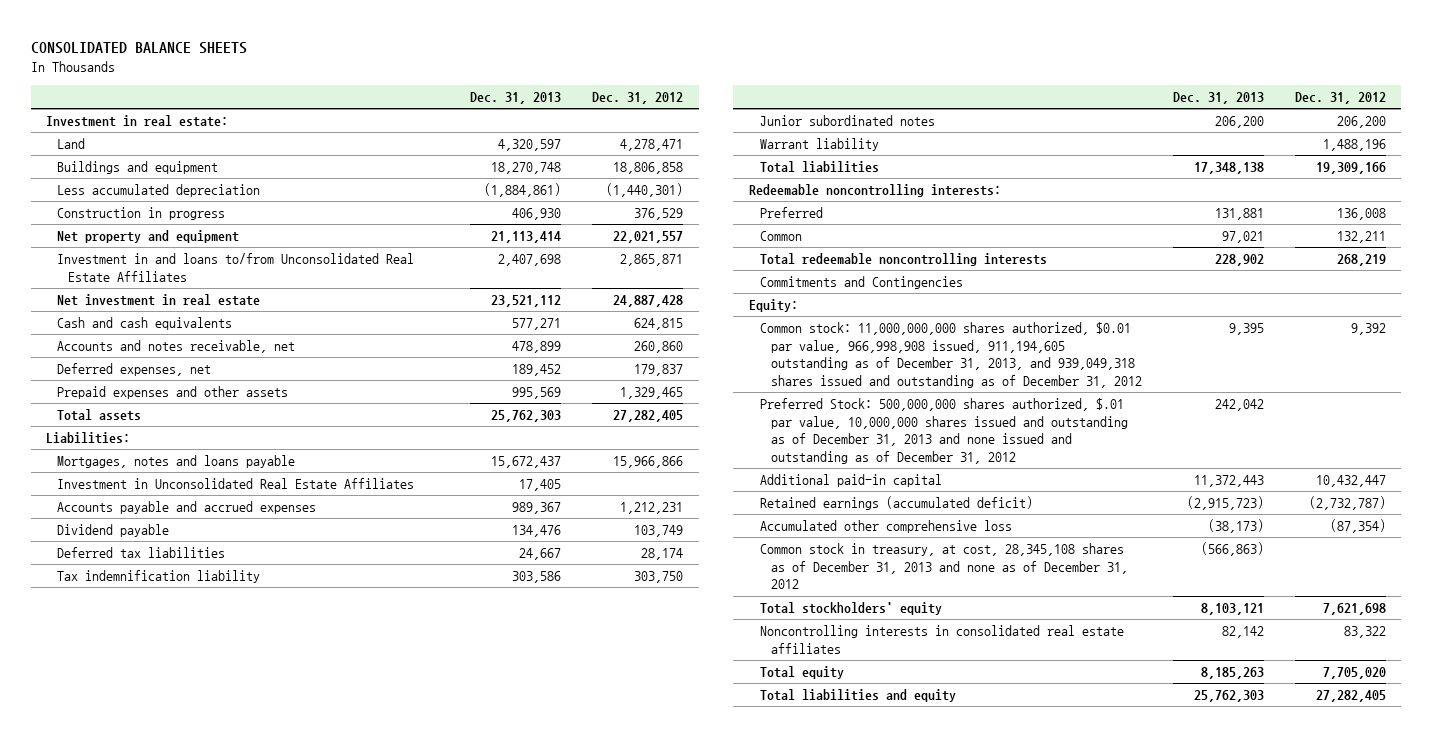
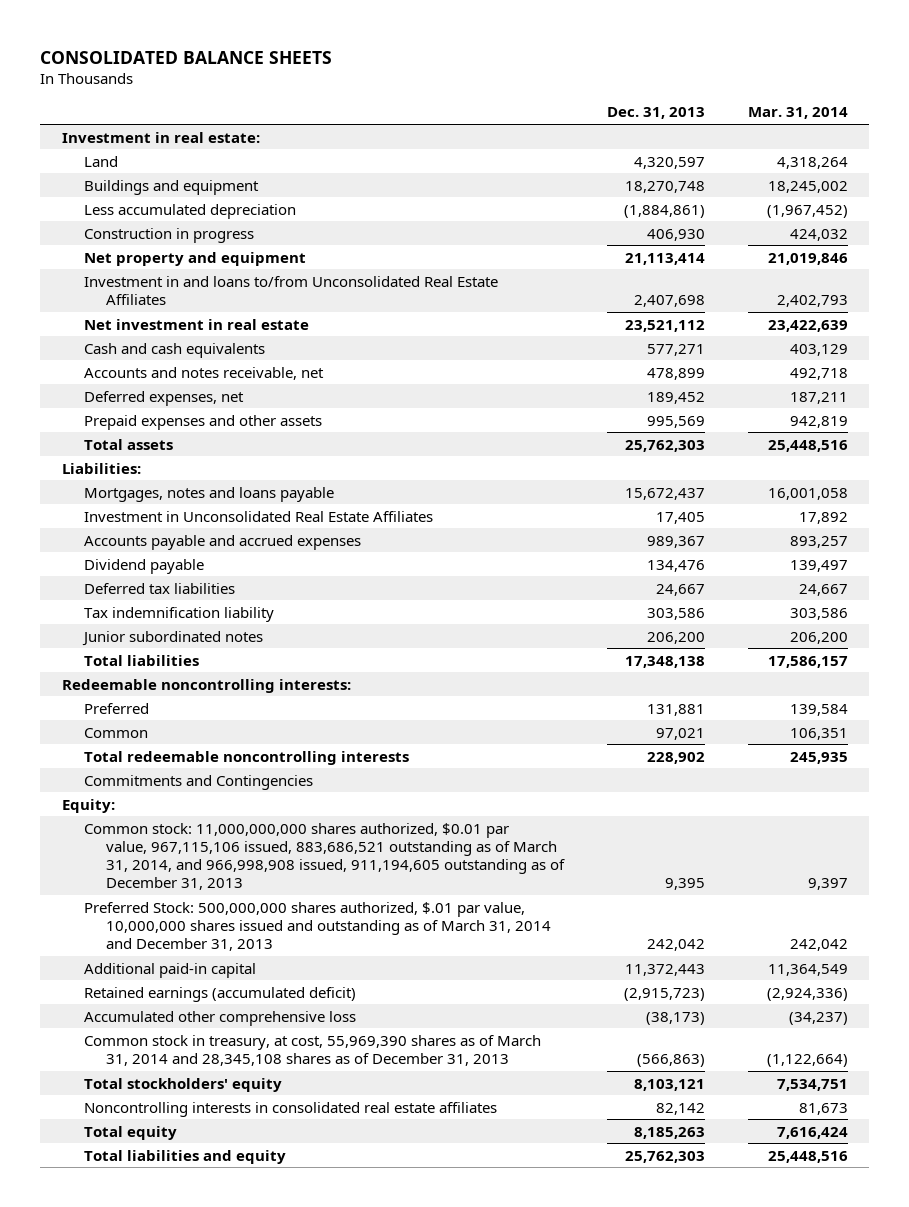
- | Dec. 31, 2013 | Dec. 31, 2012
+ | Dec. 31, 2013 | Mar. 31, 2014
- Warrant liability | | 1,488,196
- Common stock: 11,000,000,000 shares authorized, $0.01 par value, 966,998,908 issued, 911,194,605 outstanding as of December 31, 2013, and 939,049,318 shares issued and outstanding as of December 31, 2012 | 9,395 | 9,392
- Preferred Stock: 500,000,000 shares authorized, $.01 par value, 10,000,000 shares issued and outstanding as of December 31, 2013 and none issued and outstanding as of December 31, 2012 | 242,042 |
+ Common stock: 11,000,000,000 shares authorized, $0.01 par value, 967,115,106 issued, 883,686,521 outstanding as of March 31, 2014, and 966,998,908 issued, 911,194,605 outstanding as of December 31, 2013 | 9,395 | 9,397
+ Preferred Stock: 500,000,000 shares authorized, $.01 par value, 10,000,000 shares issued and outstanding as of March 31, 2014 and December 31, 2013 | 242,042 | 242,042
- Common stock in treasury, at cost, 28,345,108 shares as of December 31, 2013 and none as of December 31, 2012 | (566,863) |
+ Common stock in treasury, at cost, 55,969,390 shares as of March 31, 2014 and 28,345,108 shares as of December 31, 2013 | (566,863) | (1,122,664)

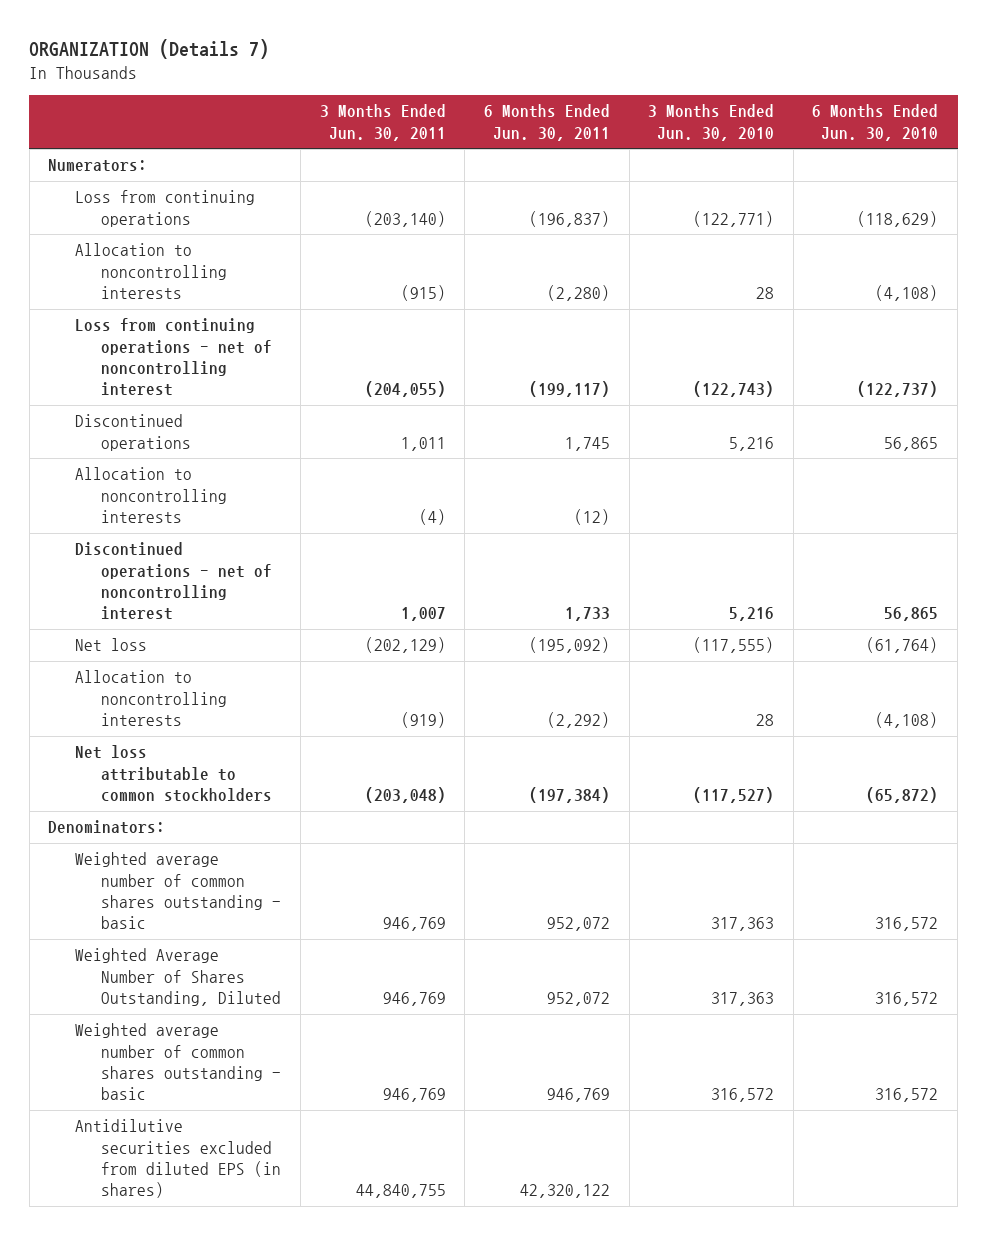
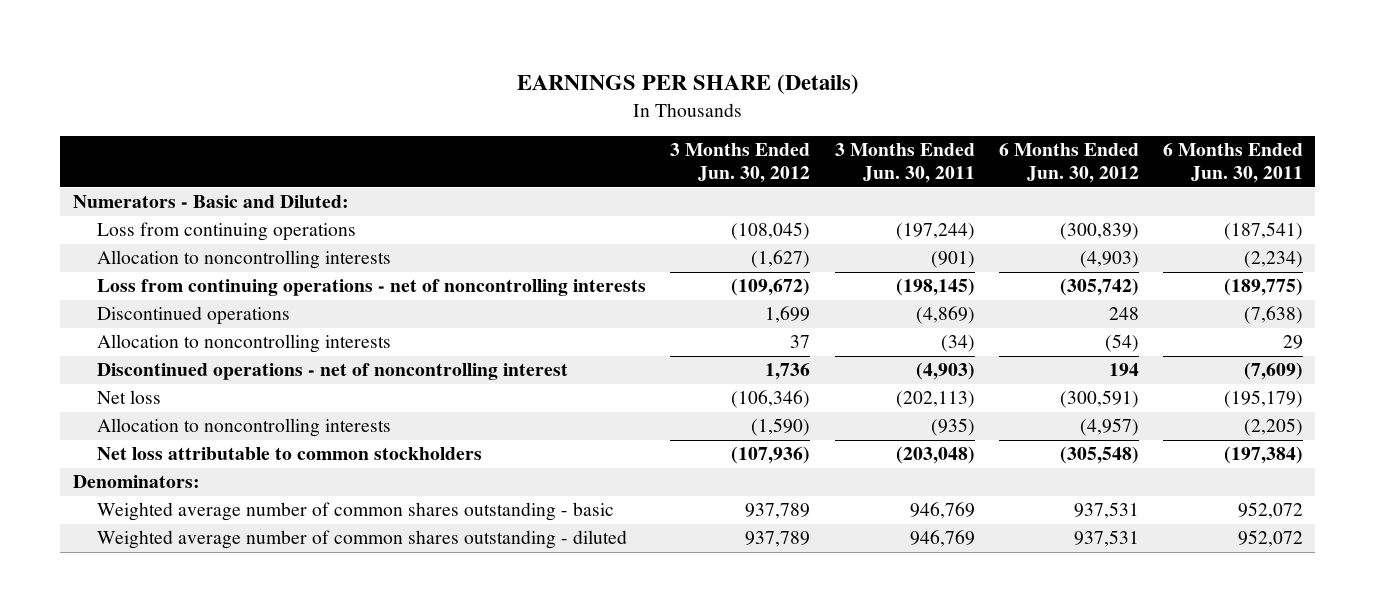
- ORGANIZATION (Details 7)
+ EARNINGS PER SHARE (Details)
- | 3 Months Ended Jun. 30, 2011 | 6 Months Ended Jun. 30, 2011 | 3 Months Ended Jun. 30, 2010 | 6 Months Ended Jun. 30, 2010
+ | 3 Months Ended Jun. 30, 2012 | 3 Months Ended Jun. 30, 2011 | 6 Months Ended Jun. 30, 2012 | 6 Months Ended Jun. 30, 2011
- Numerators:
- Loss from continuing operations | (203,140) | (196,837) | (122,771) | (118,629)
- Allocation to noncontrolling interests | (915) | (2,280) | 28 | (4,108)
- Loss from continuing operations - net of noncontrolling interest | (204,055) | (199,117) | (122,743) | (122,737)
- Discontinued operations | 1,011 | 1,745 | 5,216 | 56,865
- Allocation to noncontrolling interests | (4) | (12) | |
- Discontinued operations - net of noncontrolling interest | 1,007 | 1,733 | 5,216 | 56,865
- Net loss | (202,129) | (195,092) | (117,555) | (61,764)
- Allocation to noncontrolling interests | (919) | (2,292) | 28 | (4,108)
+ Numerators - Basic and Diluted:
+ Loss from continuing operations | (108,045) | (197,244) | (300,839) | (187,541)
+ Allocation to noncontrolling interests | (1,627) | (901) | (4,903) | (2,234)
+ Loss from continuing operations - net of noncontrolling interests | (109,672) | (198,145) | (305,742) | (189,775)
+ Discontinued operations | 1,699 | (4,869) | 248 | (7,638)
+ Allocation to noncontrolling interests | 37 | (34) | (54) | 29
+ Discontinued operations - net of noncontrolling interest | 1,736 | (4,903) | 194 | (7,609)
+ Net loss | (106,346) | (202,113) | (300,591) | (195,179)
+ Allocation to noncontrolling interests | (1,590) | (935) | (4,957) | (2,205)
- Weighted Average Number of Shares Outstanding, Diluted | 946,769 | 952,072 | 317,363 | 316,572
- Weighted average number of common shares outstanding - basic | 946,769 | 946,769 | 316,572 | 316,572
- Antidilutive securities excluded from diluted EPS (in shares) | 44,840,755 | 42,320,122 | |
+ Weighted average number of common shares outstanding - diluted | 937,789 | 946,769 | 937,531 | 952,072

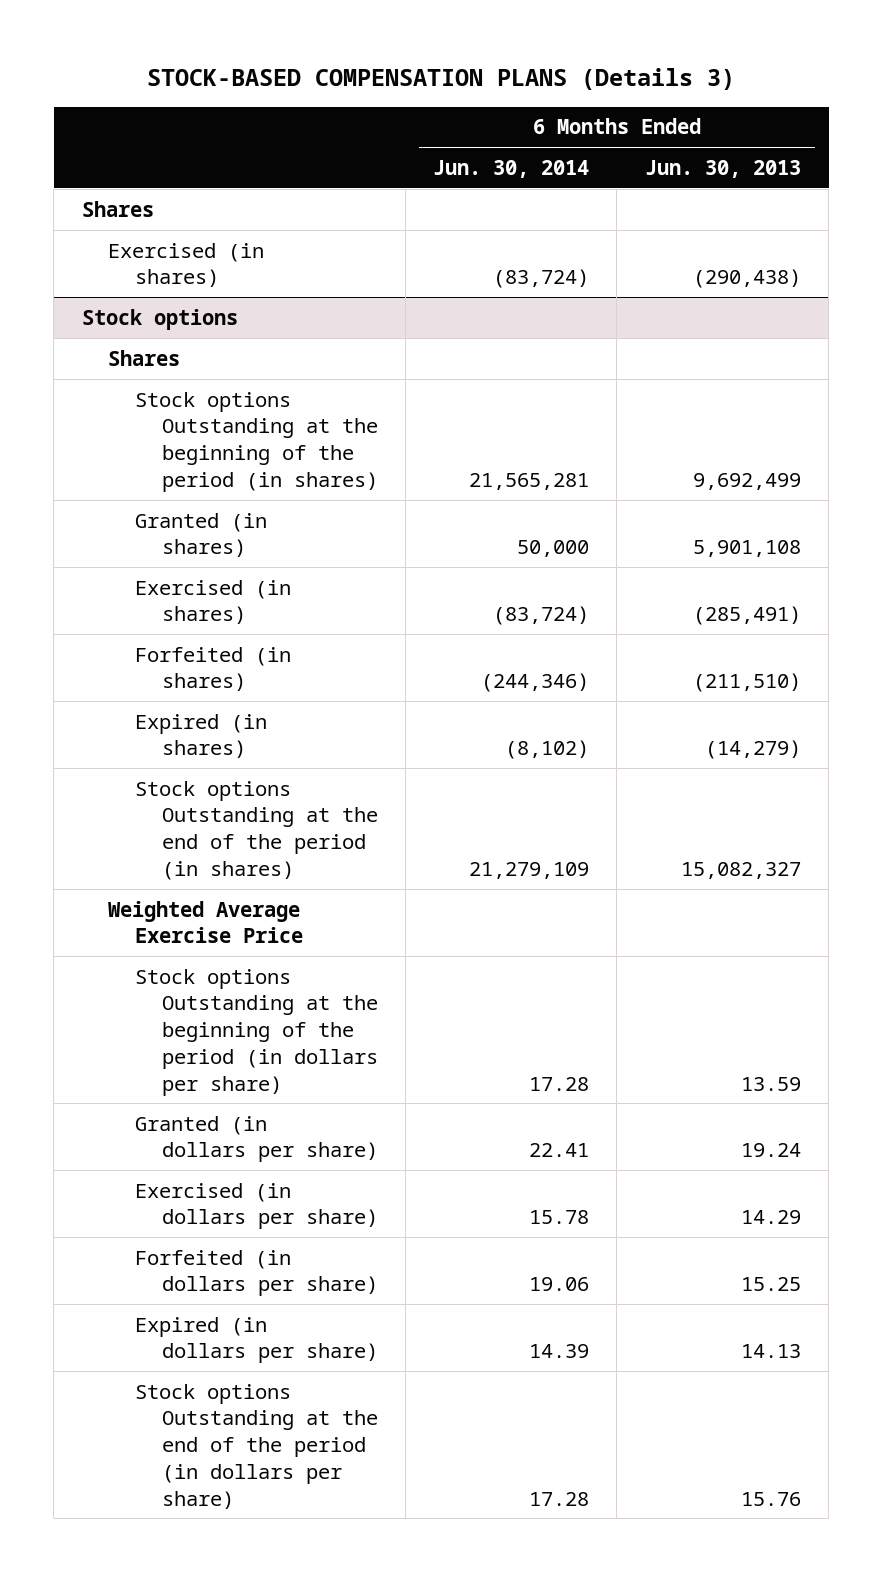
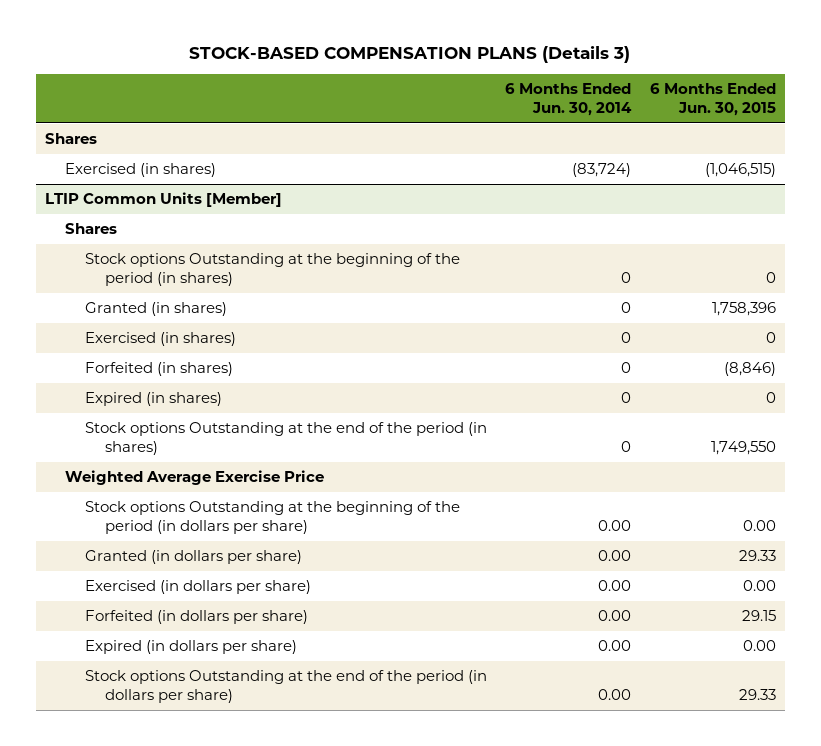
- | 6 Months Ended Jun. 30, 2014 | 6 Months Ended Jun. 30, 2013
+ | 6 Months Ended Jun. 30, 2014 | 6 Months Ended Jun. 30, 2015
- Stock options
+ LTIP Common Units [Member]
- Stock options Outstanding at the beginning of the period (in shares) | 21,565,281 | 9,692,499
- Granted (in shares) | 50,000 | 5,901,108
- Exercised (in shares) | (83,724) | (285,491)
- Forfeited (in shares) | (244,346) | (211,510)
- Expired (in shares) | (8,102) | (14,279)
- Stock options Outstanding at the end of the period (in shares) | 21,279,109 | 15,082,327
+ Stock options Outstanding at the beginning of the period (in shares) | 0 | 0
+ Granted (in shares) | 0 | 1,758,396
+ Exercised (in shares) | 0 | 0
+ Forfeited (in shares) | 0 | (8,846)
+ Expired (in shares) | 0 | 0
+ Stock options Outstanding at the end of the period (in shares) | 0 | 1,749,550
- Stock options Outstanding at the beginning of the period (in dollars per share) | 17.28 | 13.59
- Granted (in dollars per share) | 22.41 | 19.24
- Exercised (in dollars per share) | 15.78 | 14.29
- Forfeited (in dollars per share) | 19.06 | 15.25
- Expired (in dollars per share) | 14.39 | 14.13
- Stock options Outstanding at the end of the period (in dollars per share) | 17.28 | 15.76
+ Stock options Outstanding at the beginning of the period (in dollars per share) | 0.00 | 0.00
+ Granted (in dollars per share) | 0.00 | 29.33
+ Exercised (in dollars per share) | 0.00 | 0.00
+ Forfeited (in dollars per share) | 0.00 | 29.15
+ Expired (in dollars per share) | 0.00 | 0.00
+ Stock options Outstanding at the end of the period (in dollars per share) | 0.00 | 29.33

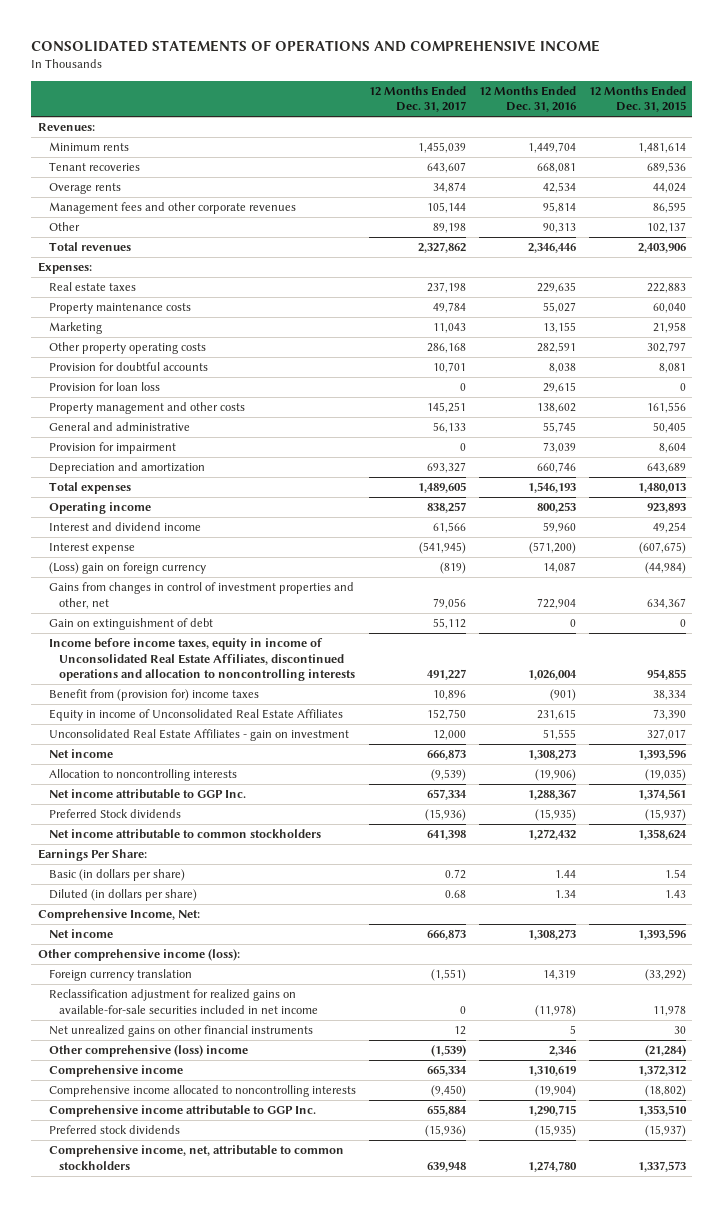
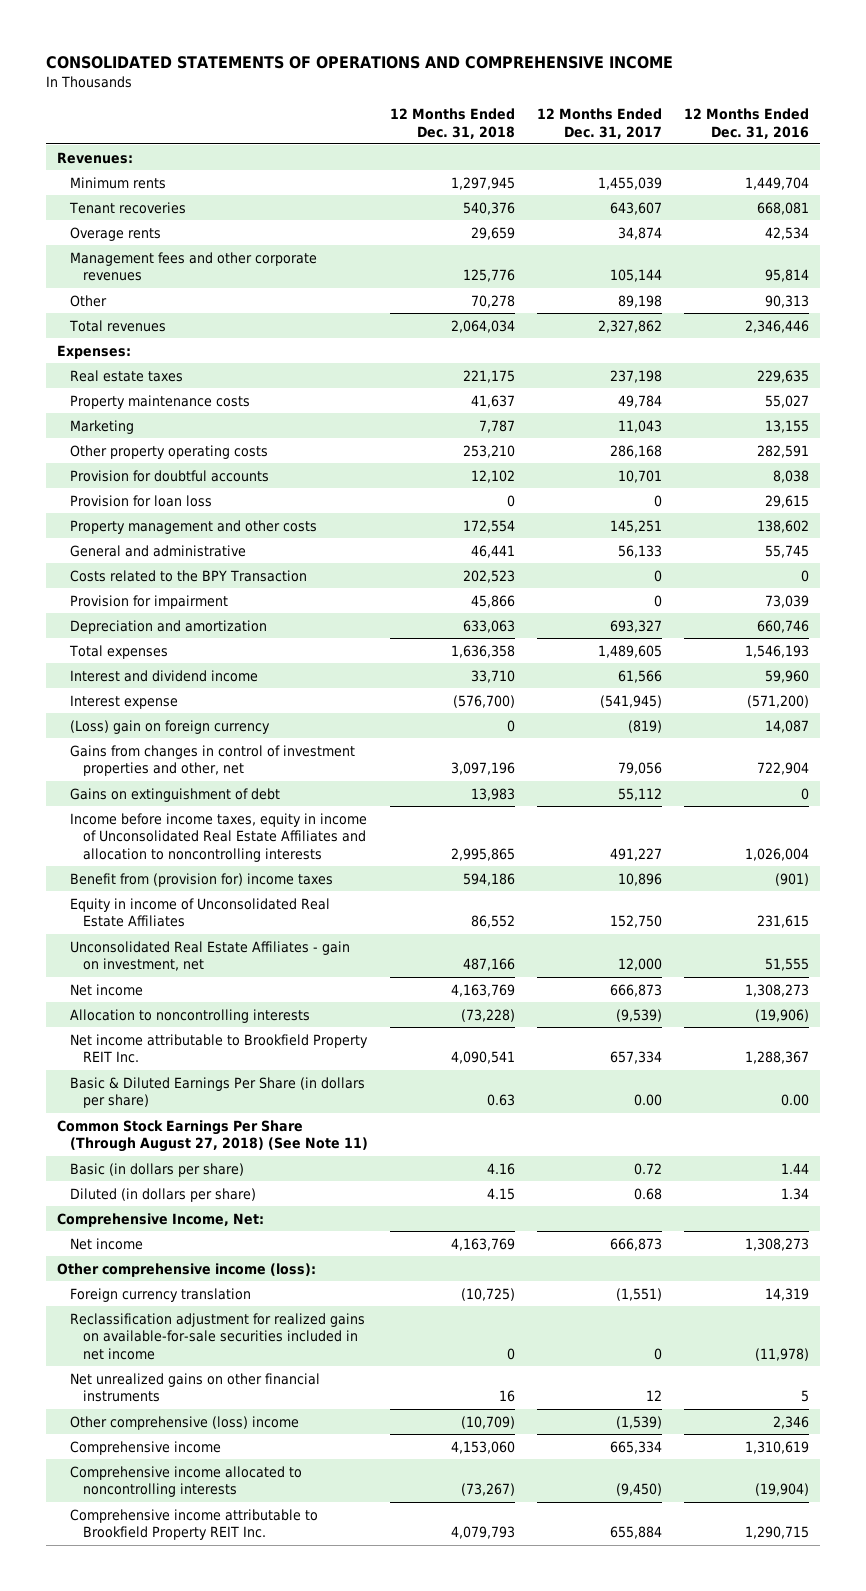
- | 12 Months Ended Dec. 31, 2017 | 12 Months Ended Dec. 31, 2016 | 12 Months Ended Dec. 31, 2015
+ | 12 Months Ended Dec. 31, 2018 | 12 Months Ended Dec. 31, 2017 | 12 Months Ended Dec. 31, 2016
+ Costs related to the BPY Transaction | 202,523 | 0 | 0
- Operating income | 838,257 | 800,253 | 923,893
- Gain on extinguishment of debt | 55,112 | 0 | 0
- Income before income taxes, equity in income of Unconsolidated Real Estate Affiliates, discontinued operations and allocation to noncontrolling interests | 491,227 | 1,026,004 | 954,855
+ Gains on extinguishment of debt | 13,983 | 55,112 | 0
+ Income before income taxes, equity in income of Unconsolidated Real Estate Affiliates and allocation to noncontrolling interests | 2,995,865 | 491,227 | 1,026,004
- Unconsolidated Real Estate Affiliates - gain on investment | 12,000 | 51,555 | 327,017
+ Unconsolidated Real Estate Affiliates - gain on investment, net | 487,166 | 12,000 | 51,555
- Net income attributable to GGP Inc. | 657,334 | 1,288,367 | 1,374,561
- Preferred Stock dividends | (15,936) | (15,935) | (15,937)
- Net income attributable to common stockholders | 641,398 | 1,272,432 | 1,358,624
- Earnings Per Share:
+ Net income attributable to Brookfield Property REIT Inc. | 4,090,541 | 657,334 | 1,288,367
+ Basic & Diluted Earnings Per Share (in dollars per share) | 0.63 | 0.00 | 0.00
+ Common Stock Earnings Per Share (Through August 27, 2018) (See Note 11)
- Comprehensive income attributable to GGP Inc. | 655,884 | 1,290,715 | 1,353,510
- Preferred stock dividends | (15,936) | (15,935) | (15,937)
- Comprehensive income, net, attributable to common stockholders | 639,948 | 1,274,780 | 1,337,573
+ Comprehensive income attributable to Brookfield Property REIT Inc. | 4,079,793 | 655,884 | 1,290,715

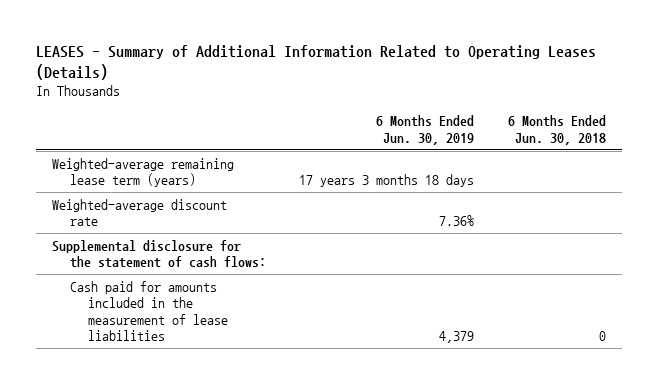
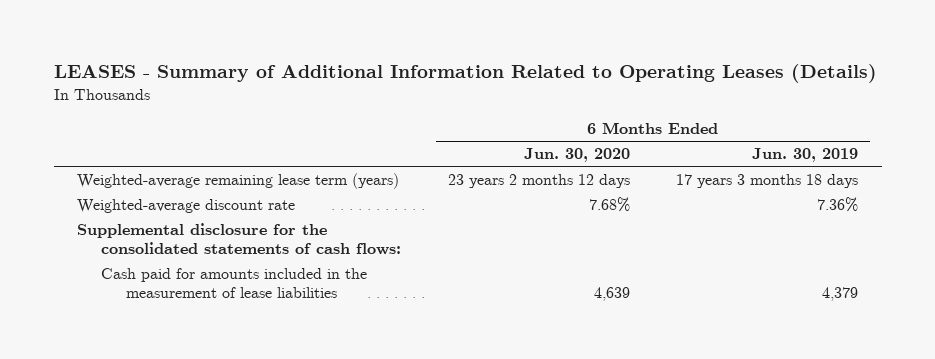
- | 6 Months Ended Jun. 30, 2019 | 6 Months Ended Jun. 30, 2018
+ | 6 Months Ended Jun. 30, 2020 | 6 Months Ended Jun. 30, 2019
- Supplemental disclosure for the statement of cash flows:
+ Supplemental disclosure for the consolidated statements of cash flows:

